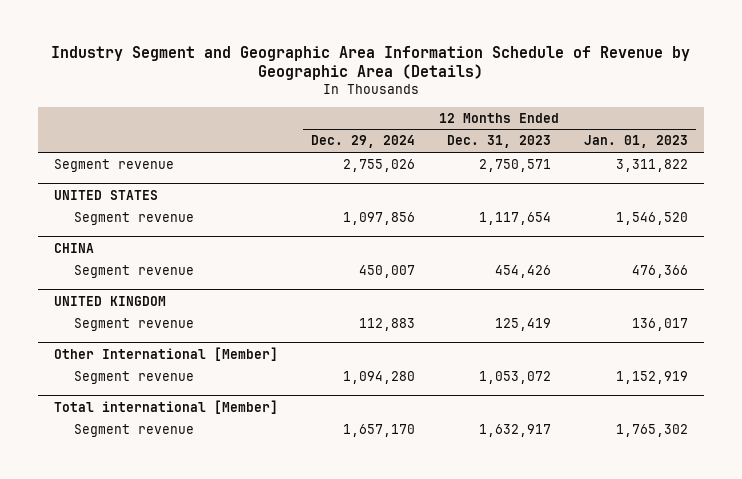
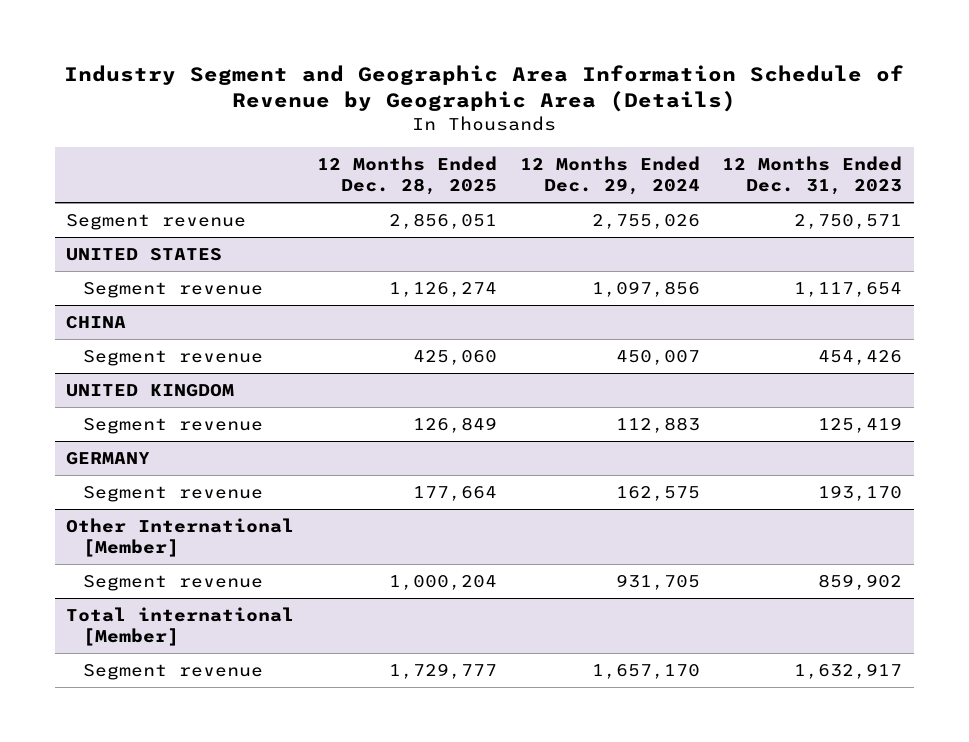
- | 12 Months Ended Dec. 29, 2024 | 12 Months Ended Dec. 31, 2023 | 12 Months Ended Jan. 01, 2023
+ | 12 Months Ended Dec. 28, 2025 | 12 Months Ended Dec. 29, 2024 | 12 Months Ended Dec. 31, 2023
+ GERMANY
+ Segment revenue | 177,664 | 162,575 | 193,170
@ Other International [Member]
- Segment revenue | 1,094,280 | 1,053,072 | 1,152,919
+ Segment revenue | 1,000,204 | 931,705 | 859,902

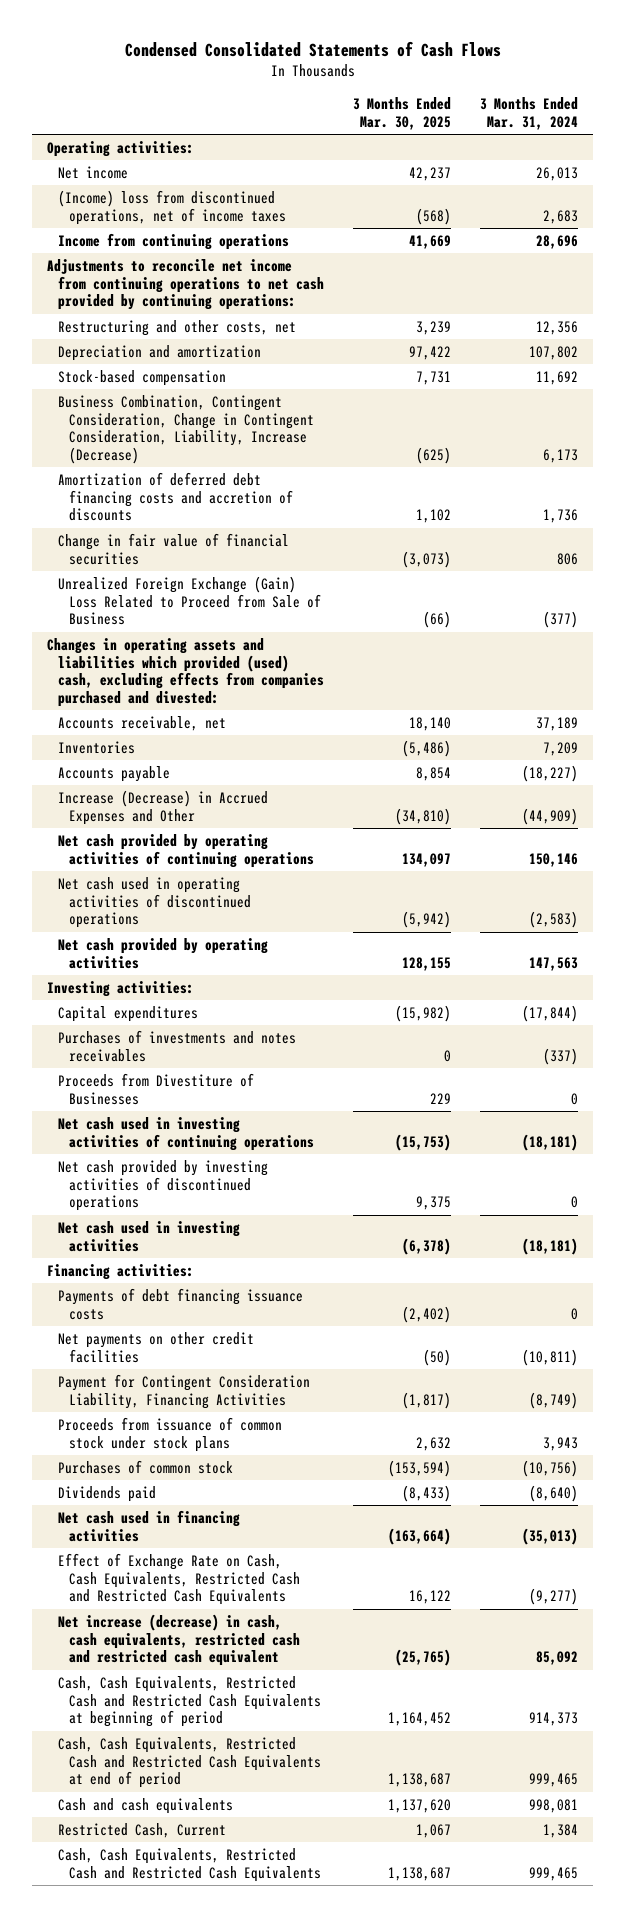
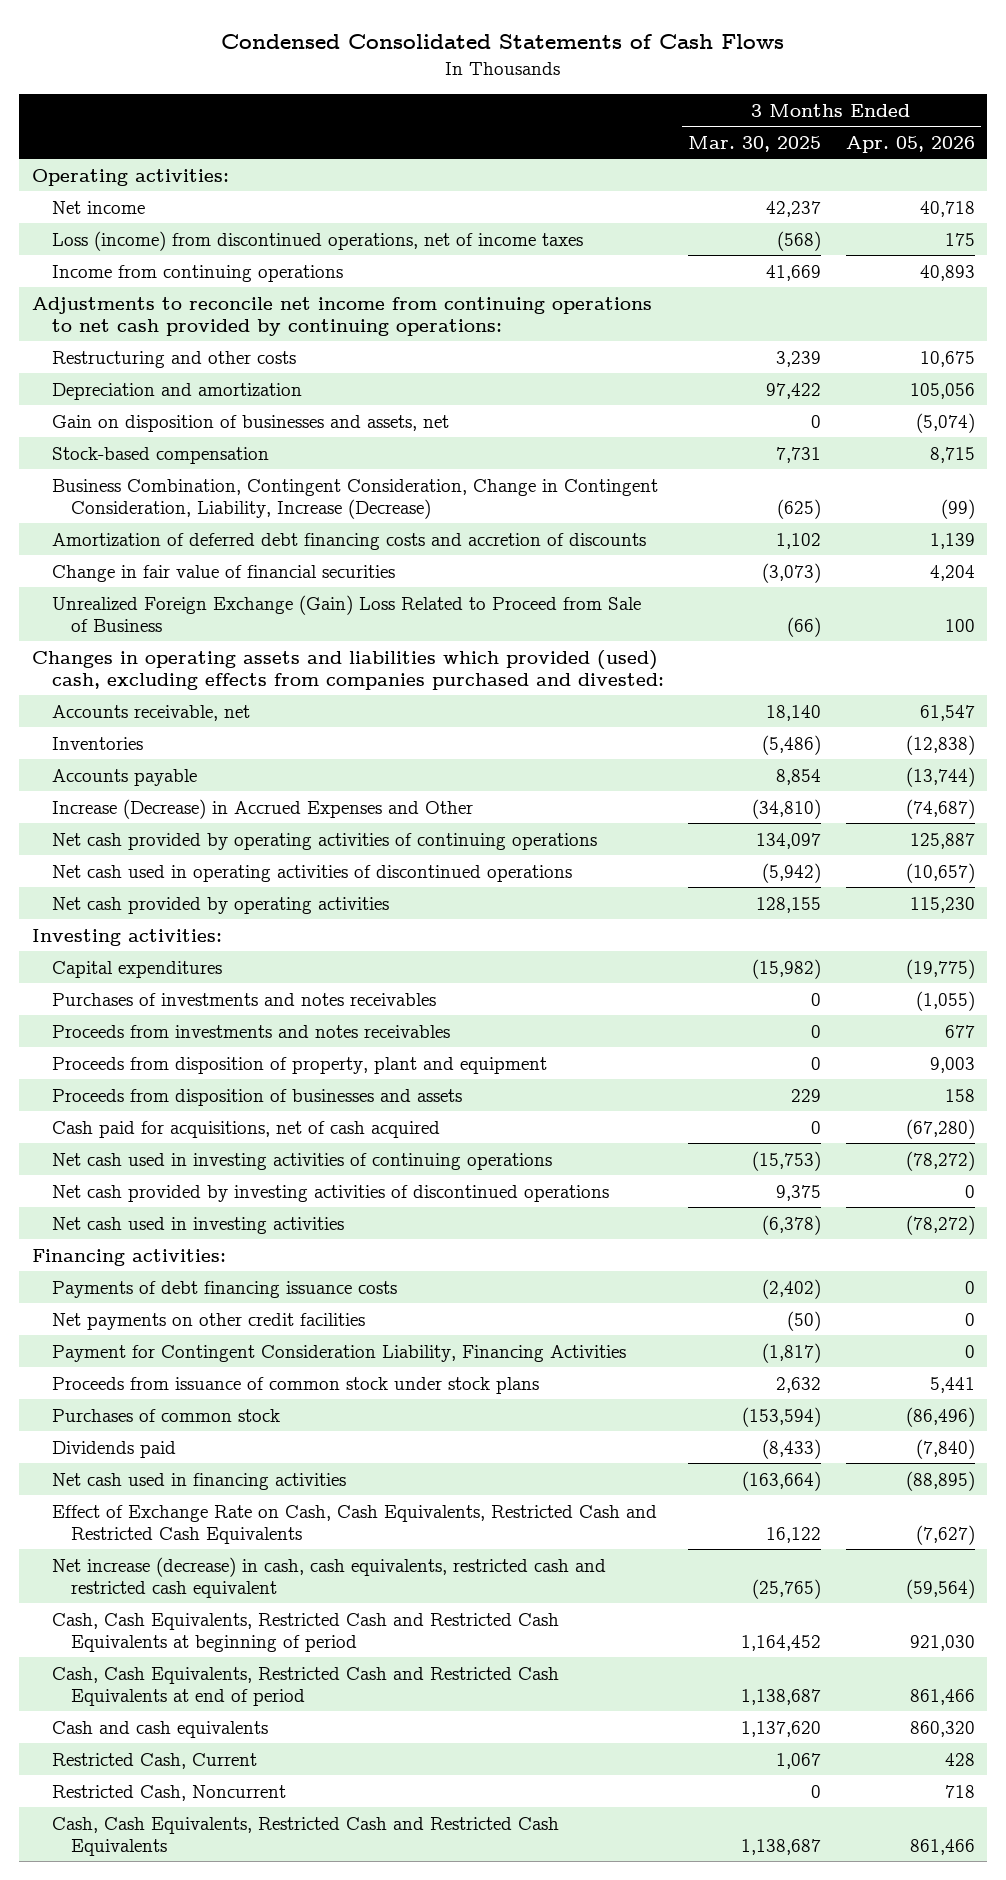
- | 3 Months Ended Mar. 30, 2025 | 3 Months Ended Mar. 31, 2024
+ | 3 Months Ended Mar. 30, 2025 | 3 Months Ended Apr. 05, 2026
- (Income) loss from discontinued operations, net of income taxes | (568) | 2,683
+ Loss (income) from discontinued operations, net of income taxes | (568) | 175
- Restructuring and other costs, net | 3,239 | 12,356
+ Restructuring and other costs | 3,239 | 10,675
+ Gain on disposition of businesses and assets, net | 0 | (5,074)
- Proceeds from Divestiture of Businesses | 229 | 0
+ Proceeds from investments and notes receivables | 0 | 677
+ Proceeds from disposition of property, plant and equipment | 0 | 9,003
+ Proceeds from disposition of businesses and assets | 229 | 158
+ Cash paid for acquisitions, net of cash acquired | 0 | (67,280)
+ Restricted Cash, Noncurrent | 0 | 718

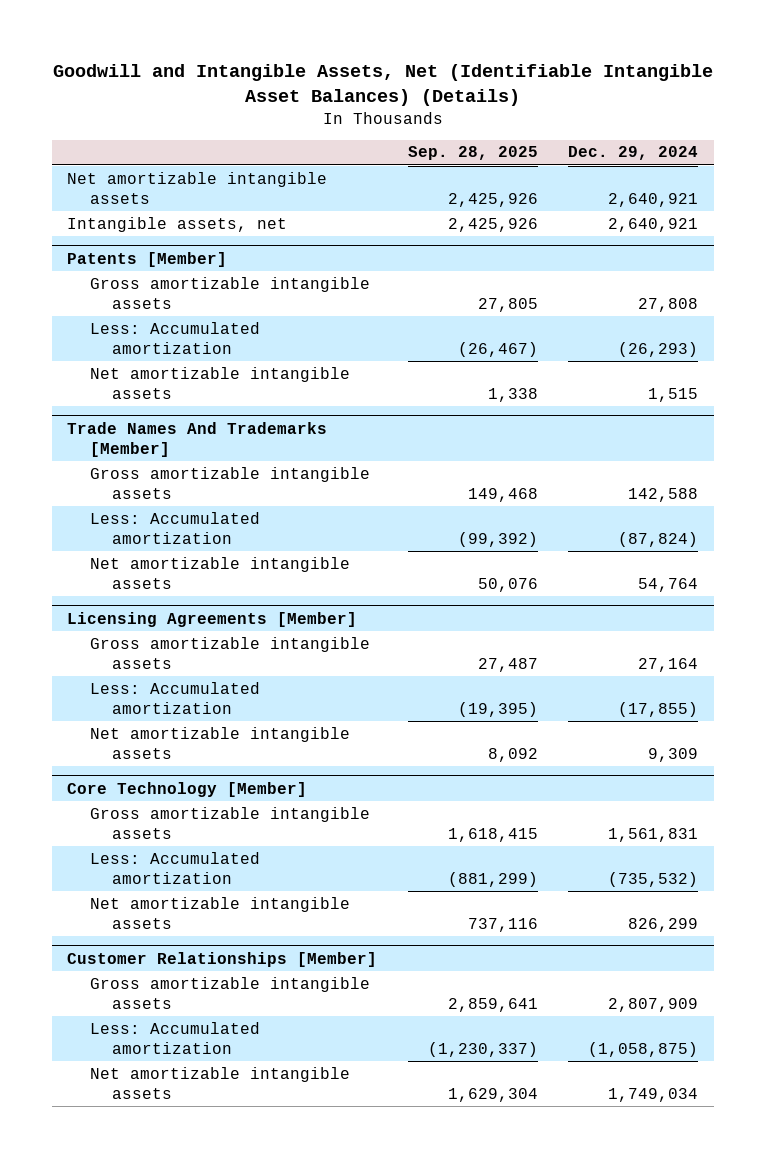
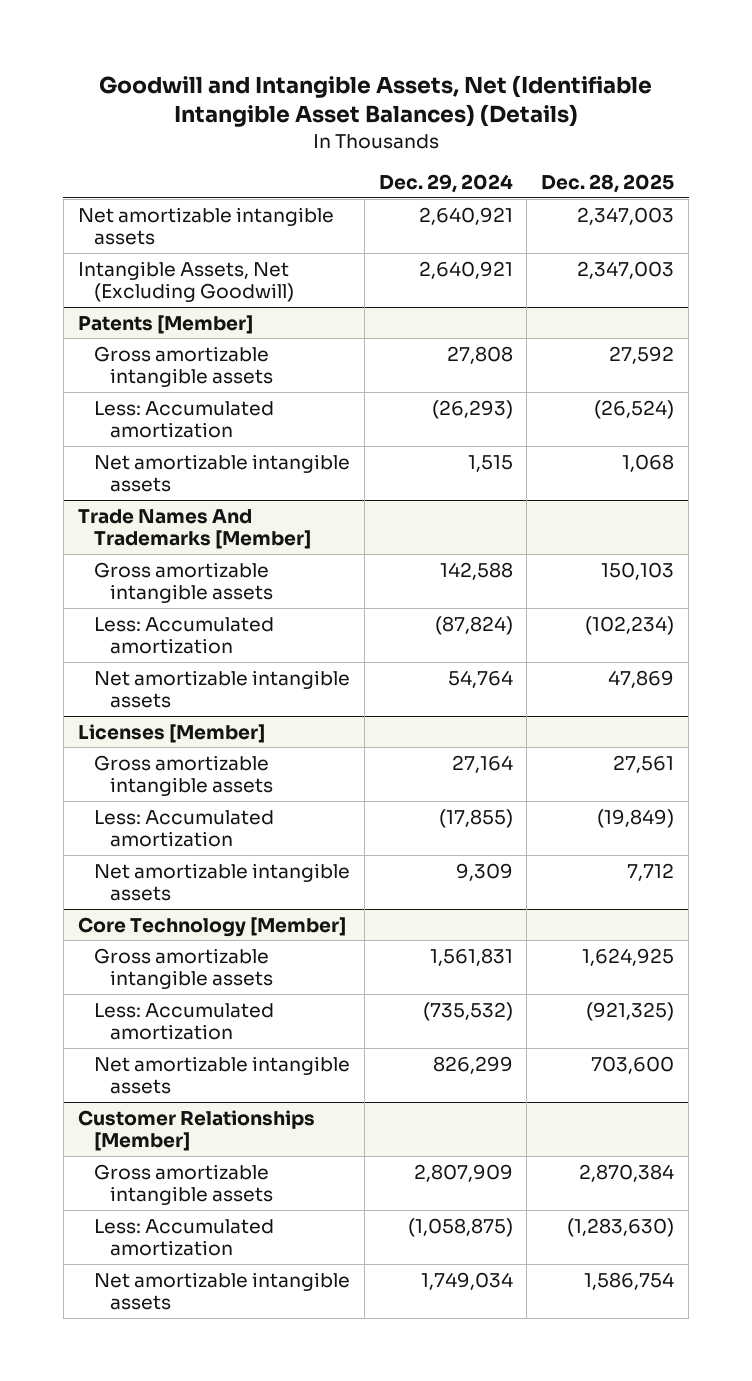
- | Sep. 28, 2025 | Dec. 29, 2024
+ | Dec. 29, 2024 | Dec. 28, 2025
- Intangible assets, net | 2,425,926 | 2,640,921
+ Intangible Assets, Net (Excluding Goodwill) | 2,640,921 | 2,347,003
- Licensing Agreements [Member]
+ Licenses [Member]

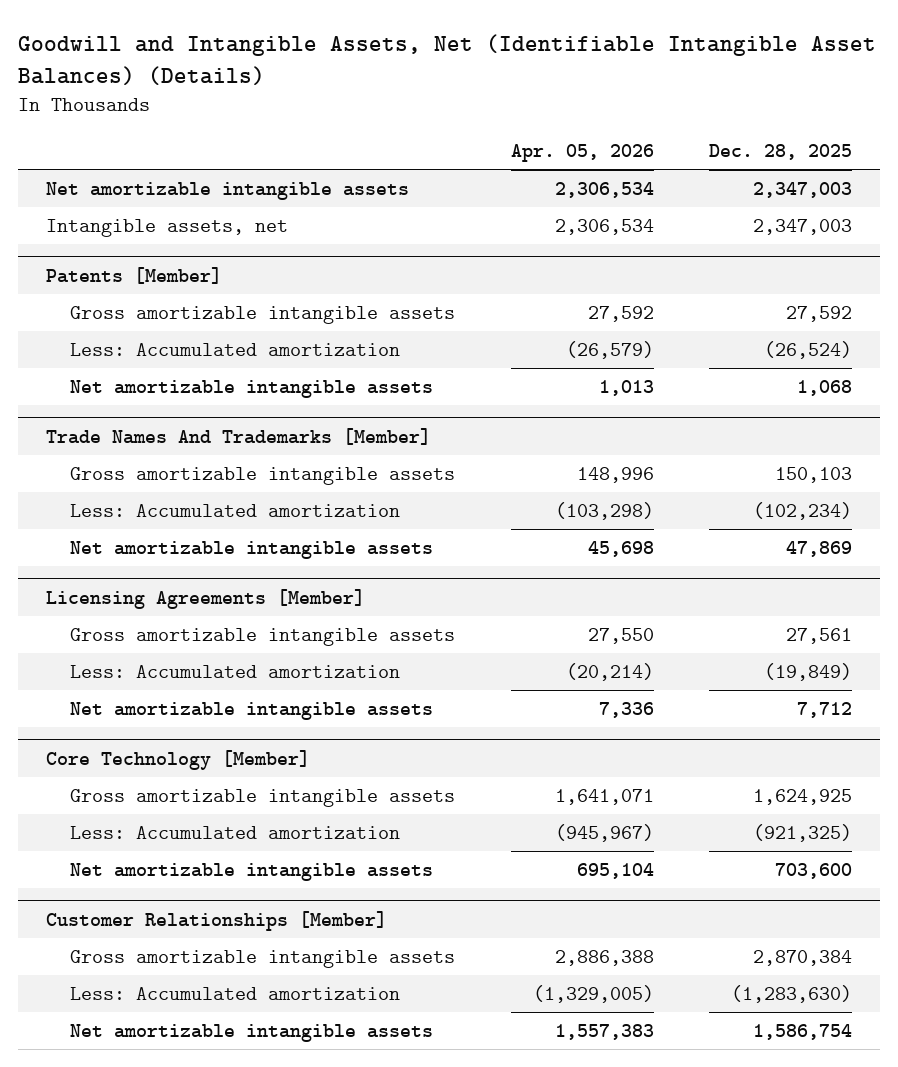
- | Dec. 29, 2024 | Dec. 28, 2025
+ | Apr. 05, 2026 | Dec. 28, 2025
- Intangible Assets, Net (Excluding Goodwill) | 2,640,921 | 2,347,003
+ Intangible assets, net | 2,306,534 | 2,347,003
- Licenses [Member]
+ Licensing Agreements [Member]

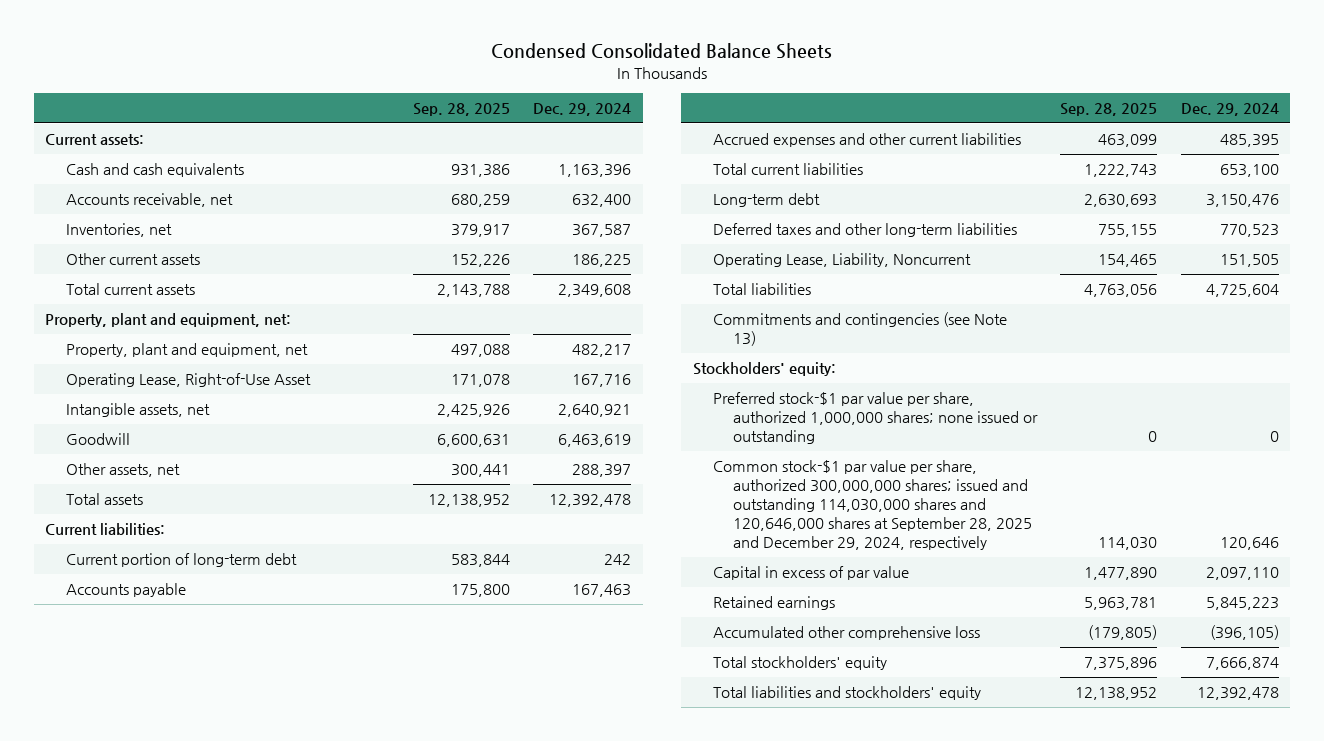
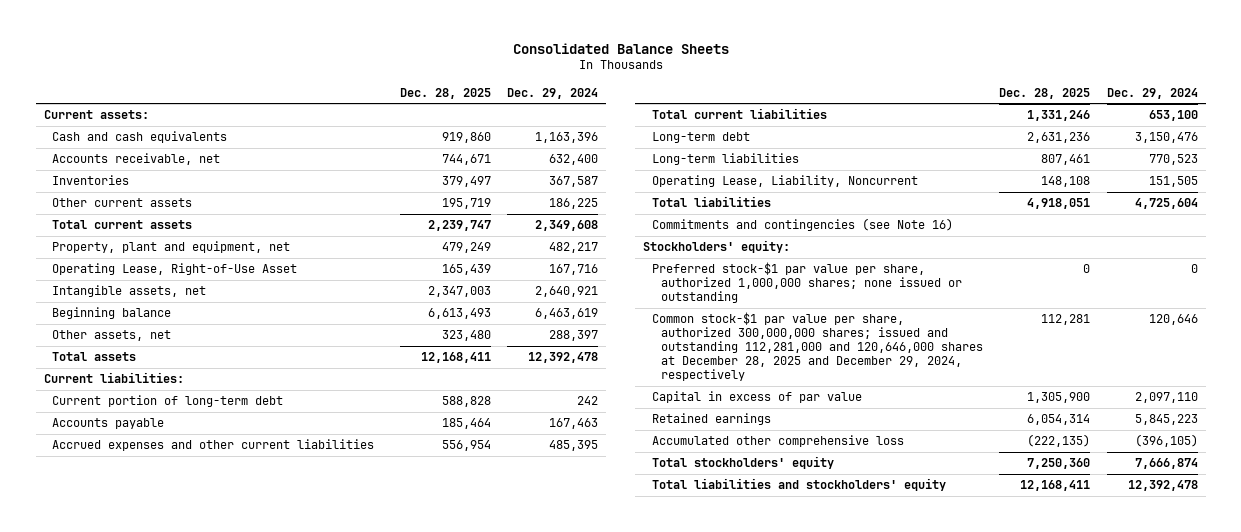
- Condensed Consolidated Balance Sheets
+ Consolidated Balance Sheets
- | Sep. 28, 2025 | Dec. 29, 2024
+ | Dec. 28, 2025 | Dec. 29, 2024
- Inventories, net | 379,917 | 367,587
+ Inventories | 379,497 | 367,587
- Property, plant and equipment, net:
- Goodwill | 6,600,631 | 6,463,619
+ Beginning balance | 6,613,493 | 6,463,619
- Deferred taxes and other long-term liabilities | 755,155 | 770,523
+ Long-term liabilities | 807,461 | 770,523
- Commitments and contingencies (see Note 13)
+ Commitments and contingencies (see Note 16)
- Common stock-$1 par value per share, authorized 300,000,000 shares; issued and outstanding 114,030,000 shares and 120,646,000 shares at September 28, 2025 and December 29, 2024, respectively | 114,030 | 120,646
+ Common stock-$1 par value per share, authorized 300,000,000 shares; issued and outstanding 112,281,000 and 120,646,000 shares at December 28, 2025 and December 29, 2024, respectively | 112,281 | 120,646

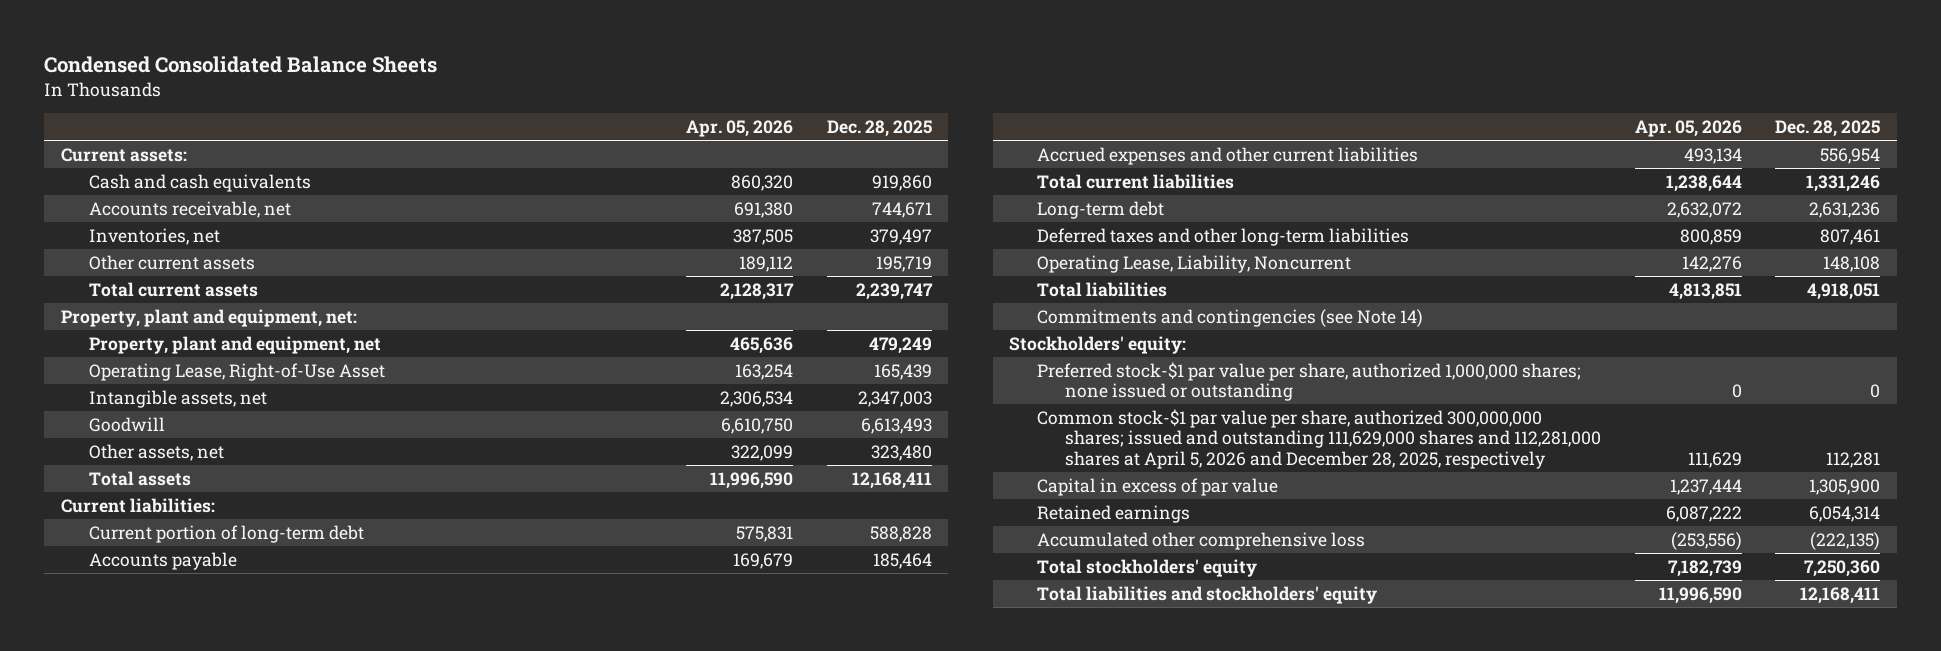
- Consolidated Balance Sheets
+ Condensed Consolidated Balance Sheets
- | Dec. 28, 2025 | Dec. 29, 2024
+ | Apr. 05, 2026 | Dec. 28, 2025
- Inventories | 379,497 | 367,587
+ Inventories, net | 387,505 | 379,497
+ Property, plant and equipment, net:
- Beginning balance | 6,613,493 | 6,463,619
+ Goodwill | 6,610,750 | 6,613,493
- Long-term liabilities | 807,461 | 770,523
+ Deferred taxes and other long-term liabilities | 800,859 | 807,461
- Commitments and contingencies (see Note 16)
+ Commitments and contingencies (see Note 14)
- Common stock-$1 par value per share, authorized 300,000,000 shares; issued and outstanding 112,281,000 and 120,646,000 shares at December 28, 2025 and December 29, 2024, respectively | 112,281 | 120,646
+ Common stock-$1 par value per share, authorized 300,000,000 shares; issued and outstanding 111,629,000 shares and 112,281,000 shares at April 5, 2026 and December 28, 2025, respectively | 111,629 | 112,281

